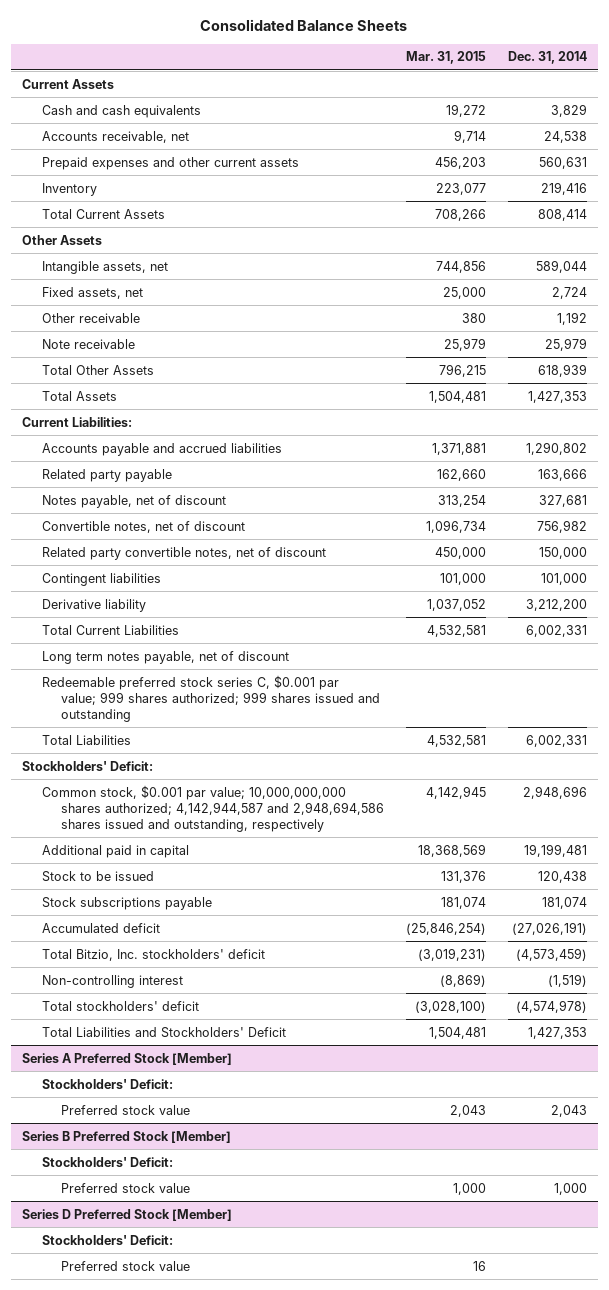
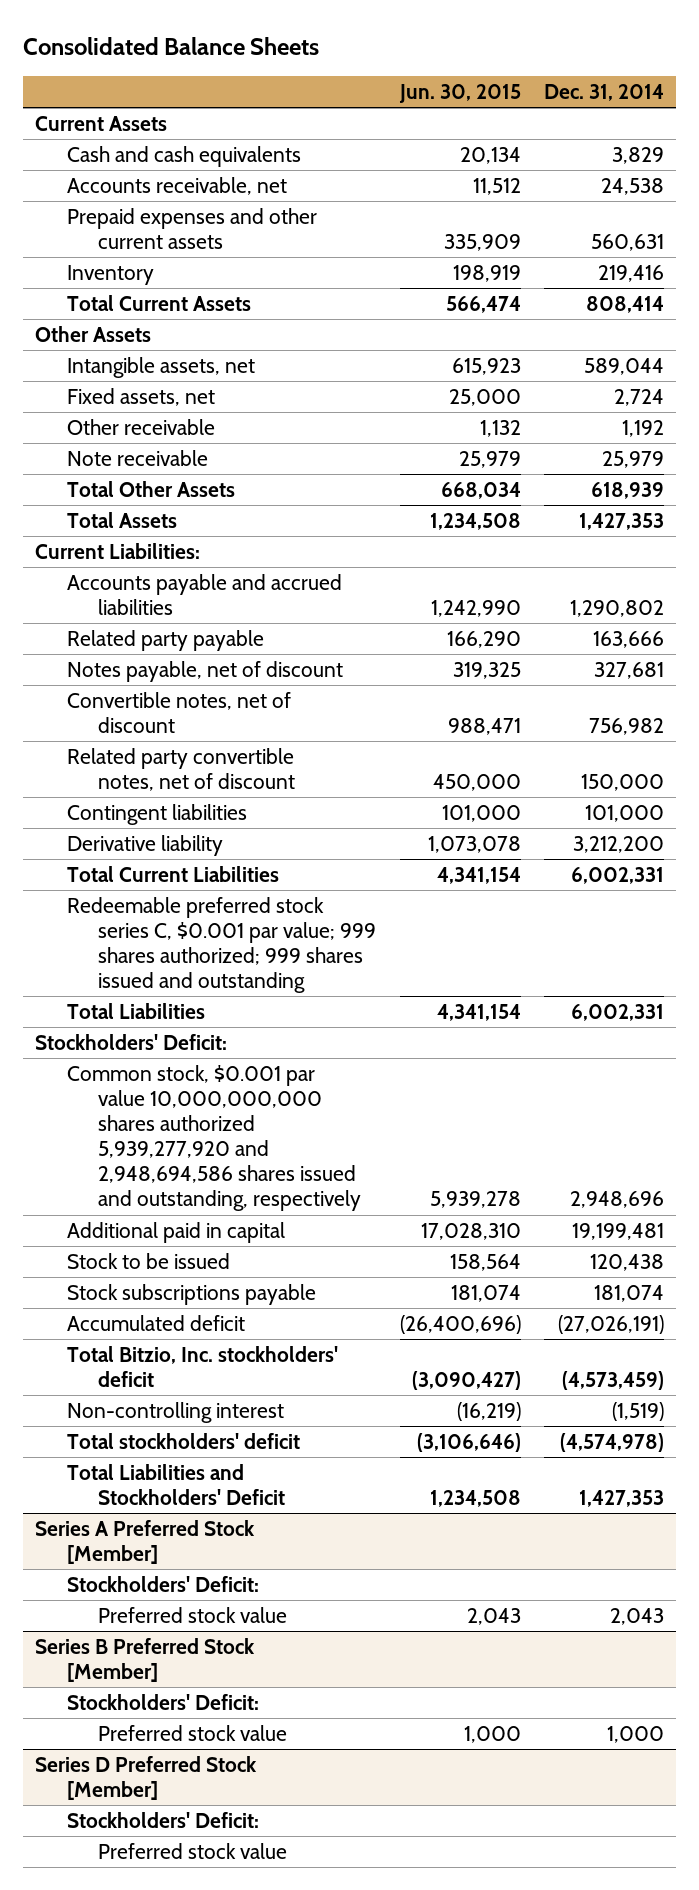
- | Mar. 31, 2015 | Dec. 31, 2014
+ | Jun. 30, 2015 | Dec. 31, 2014
- Long term notes payable, net of discount
- Common stock, $0.001 par value; 10,000,000,000 shares authorized; 4,142,944,587 and 2,948,694,586 shares issued and outstanding, respectively | 4,142,945 | 2,948,696
+ Common stock, $0.001 par value 10,000,000,000 shares authorized 5,939,277,920 and 2,948,694,586 shares issued and outstanding, respectively | 5,939,278 | 2,948,696

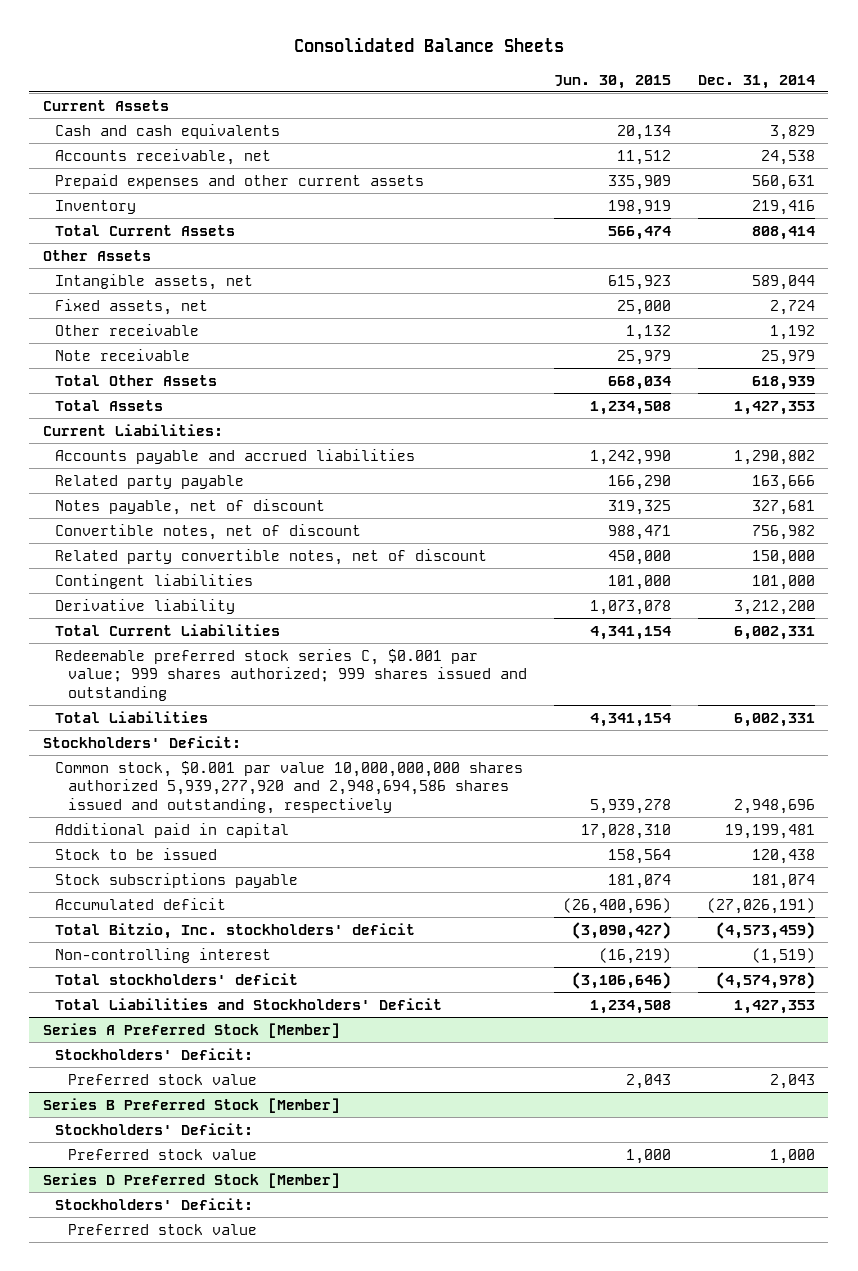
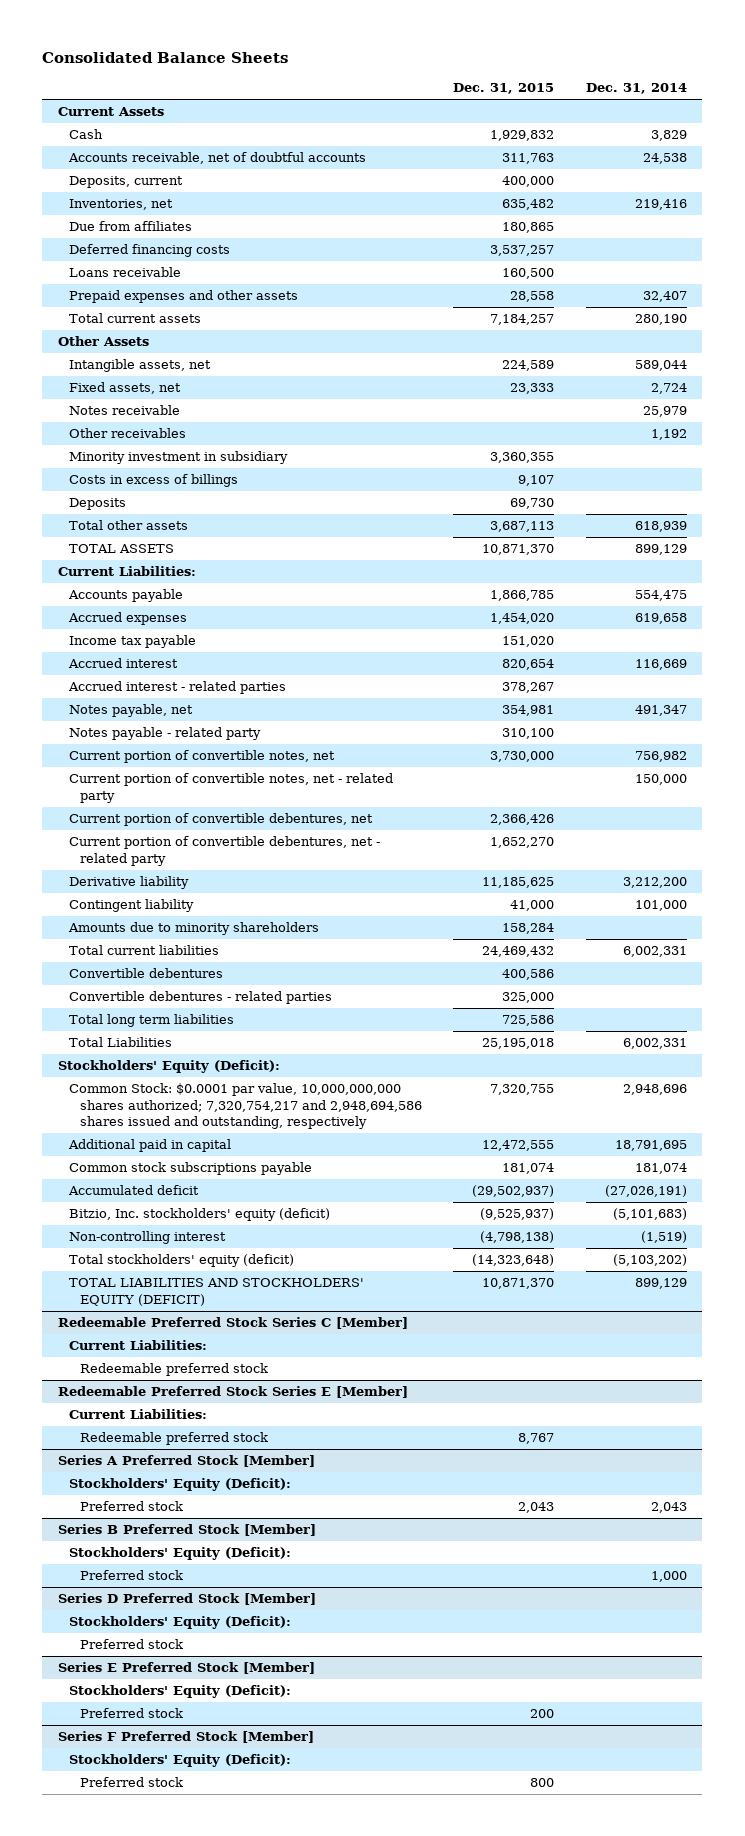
- | Jun. 30, 2015 | Dec. 31, 2014
+ | Dec. 31, 2015 | Dec. 31, 2014
- Cash and cash equivalents | 20,134 | 3,829
- Accounts receivable, net | 11,512 | 24,538
- Prepaid expenses and other current assets | 335,909 | 560,631
- Inventory | 198,919 | 219,416
- Total Current Assets | 566,474 | 808,414
+ Cash | 1,929,832 | 3,829
+ Accounts receivable, net of doubtful accounts | 311,763 | 24,538
+ Deposits, current | 400,000 |
+ Inventories, net | 635,482 | 219,416
+ Due from affiliates | 180,865 |
+ Deferred financing costs | 3,537,257 |
+ Loans receivable | 160,500 |
+ Prepaid expenses and other assets | 28,558 | 32,407
+ Total current assets | 7,184,257 | 280,190
- Other receivable | 1,132 | 1,192
- Note receivable | 25,979 | 25,979
- Total Other Assets | 668,034 | 618,939
- Total Assets | 1,234,508 | 1,427,353
+ Notes receivable | | 25,979
+ Other receivables | | 1,192
+ Minority investment in subsidiary | 3,360,355 |
+ Costs in excess of billings | 9,107 |
+ Deposits | 69,730 |
+ Total other assets | 3,687,113 | 618,939
+ TOTAL ASSETS | 10,871,370 | 899,129
- Accounts payable and accrued liabilities | 1,242,990 | 1,290,802
- Related party payable | 166,290 | 163,666
- Notes payable, net of discount | 319,325 | 327,681
- Convertible notes, net of discount | 988,471 | 756,982
- Related party convertible notes, net of discount | 450,000 | 150,000
- Contingent liabilities | 101,000 | 101,000
+ Accounts payable | 1,866,785 | 554,475
+ Accrued expenses | 1,454,020 | 619,658
+ Income tax payable | 151,020 |
+ Accrued interest | 820,654 | 116,669
+ Accrued interest - related parties | 378,267 |
+ Notes payable, net | 354,981 | 491,347
+ Notes payable - related party | 310,100 |
+ Current portion of convertible notes, net | 3,730,000 | 756,982
+ Current portion of convertible notes, net - related party | | 150,000
+ Current portion of convertible debentures, net | 2,366,426 |
+ Current portion of convertible debentures, net - related party | 1,652,270 |
- Total Current Liabilities | 4,341,154 | 6,002,331
- Redeemable preferred stock series C, $0.001 par value; 999 shares authorized; 999 shares issued and outstanding
+ Contingent liability | 41,000 | 101,000
+ Amounts due to minority shareholders | 158,284 |
+ Total current liabilities | 24,469,432 | 6,002,331
+ Convertible debentures | 400,586 |
+ Convertible debentures - related parties | 325,000 |
+ Total long term liabilities | 725,586 |
- Stockholders' Deficit:
- Common stock, $0.001 par value 10,000,000,000 shares authorized 5,939,277,920 and 2,948,694,586 shares issued and outstanding, respectively | 5,939,278 | 2,948,696
- Additional paid in capital | 17,028,310 | 19,199,481
- Stock to be issued | 158,564 | 120,438
- Stock subscriptions payable | 181,074 | 181,074
+ Stockholders' Equity (Deficit):
+ Common Stock: $0.0001 par value, 10,000,000,000 shares authorized; 7,320,754,217 and 2,948,694,586 shares issued and outstanding, respectively | 7,320,755 | 2,948,696
+ Additional paid in capital | 12,472,555 | 18,791,695
+ Common stock subscriptions payable | 181,074 | 181,074
- Total Bitzio, Inc. stockholders' deficit | (3,090,427) | (4,573,459)
+ Bitzio, Inc. stockholders' equity (deficit) | (9,525,937) | (5,101,683)
- Total stockholders' deficit | (3,106,646) | (4,574,978)
- Total Liabilities and Stockholders' Deficit | 1,234,508 | 1,427,353
+ Total stockholders' equity (deficit) | (14,323,648) | (5,103,202)
+ TOTAL LIABILITIES AND STOCKHOLDERS' EQUITY (DEFICIT) | 10,871,370 | 899,129
+ Redeemable Preferred Stock Series C [Member]
+ Current Liabilities:
+ Redeemable preferred stock
+ Redeemable Preferred Stock Series E [Member]
+ Current Liabilities:
+ Redeemable preferred stock | 8,767 |
@ Series A Preferred Stock [Member]
- Stockholders' Deficit:
- Preferred stock value | 2,043 | 2,043
+ Stockholders' Equity (Deficit):
+ Preferred stock | 2,043 | 2,043
@ Series B Preferred Stock [Member]
- Stockholders' Deficit:
- Preferred stock value | 1,000 | 1,000
+ Stockholders' Equity (Deficit):
+ Preferred stock | | 1,000
@ Series D Preferred Stock [Member]
- Stockholders' Deficit:
- Preferred stock value
+ Stockholders' Equity (Deficit):
+ Preferred stock
+ Series E Preferred Stock [Member]
+ Stockholders' Equity (Deficit):
+ Preferred stock | 200 |
+ Series F Preferred Stock [Member]
+ Stockholders' Equity (Deficit):
+ Preferred stock | 800 |

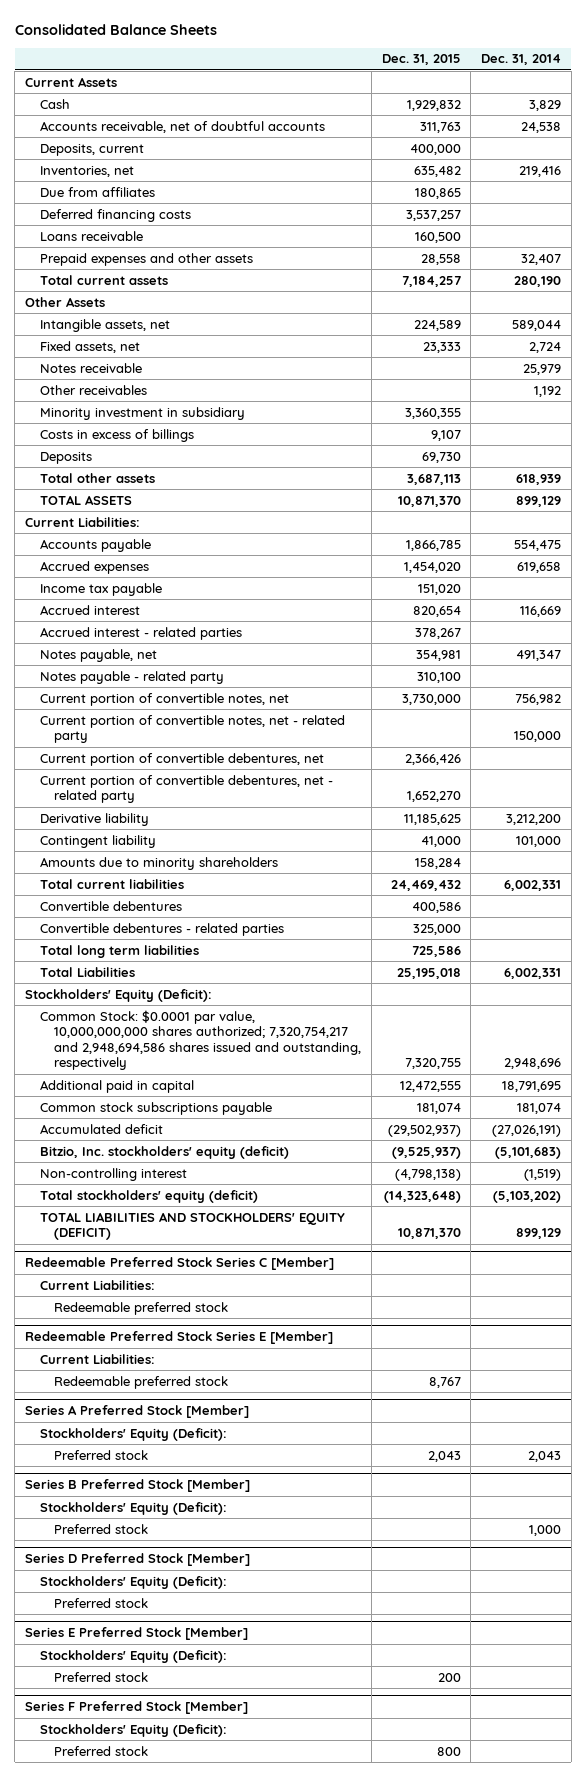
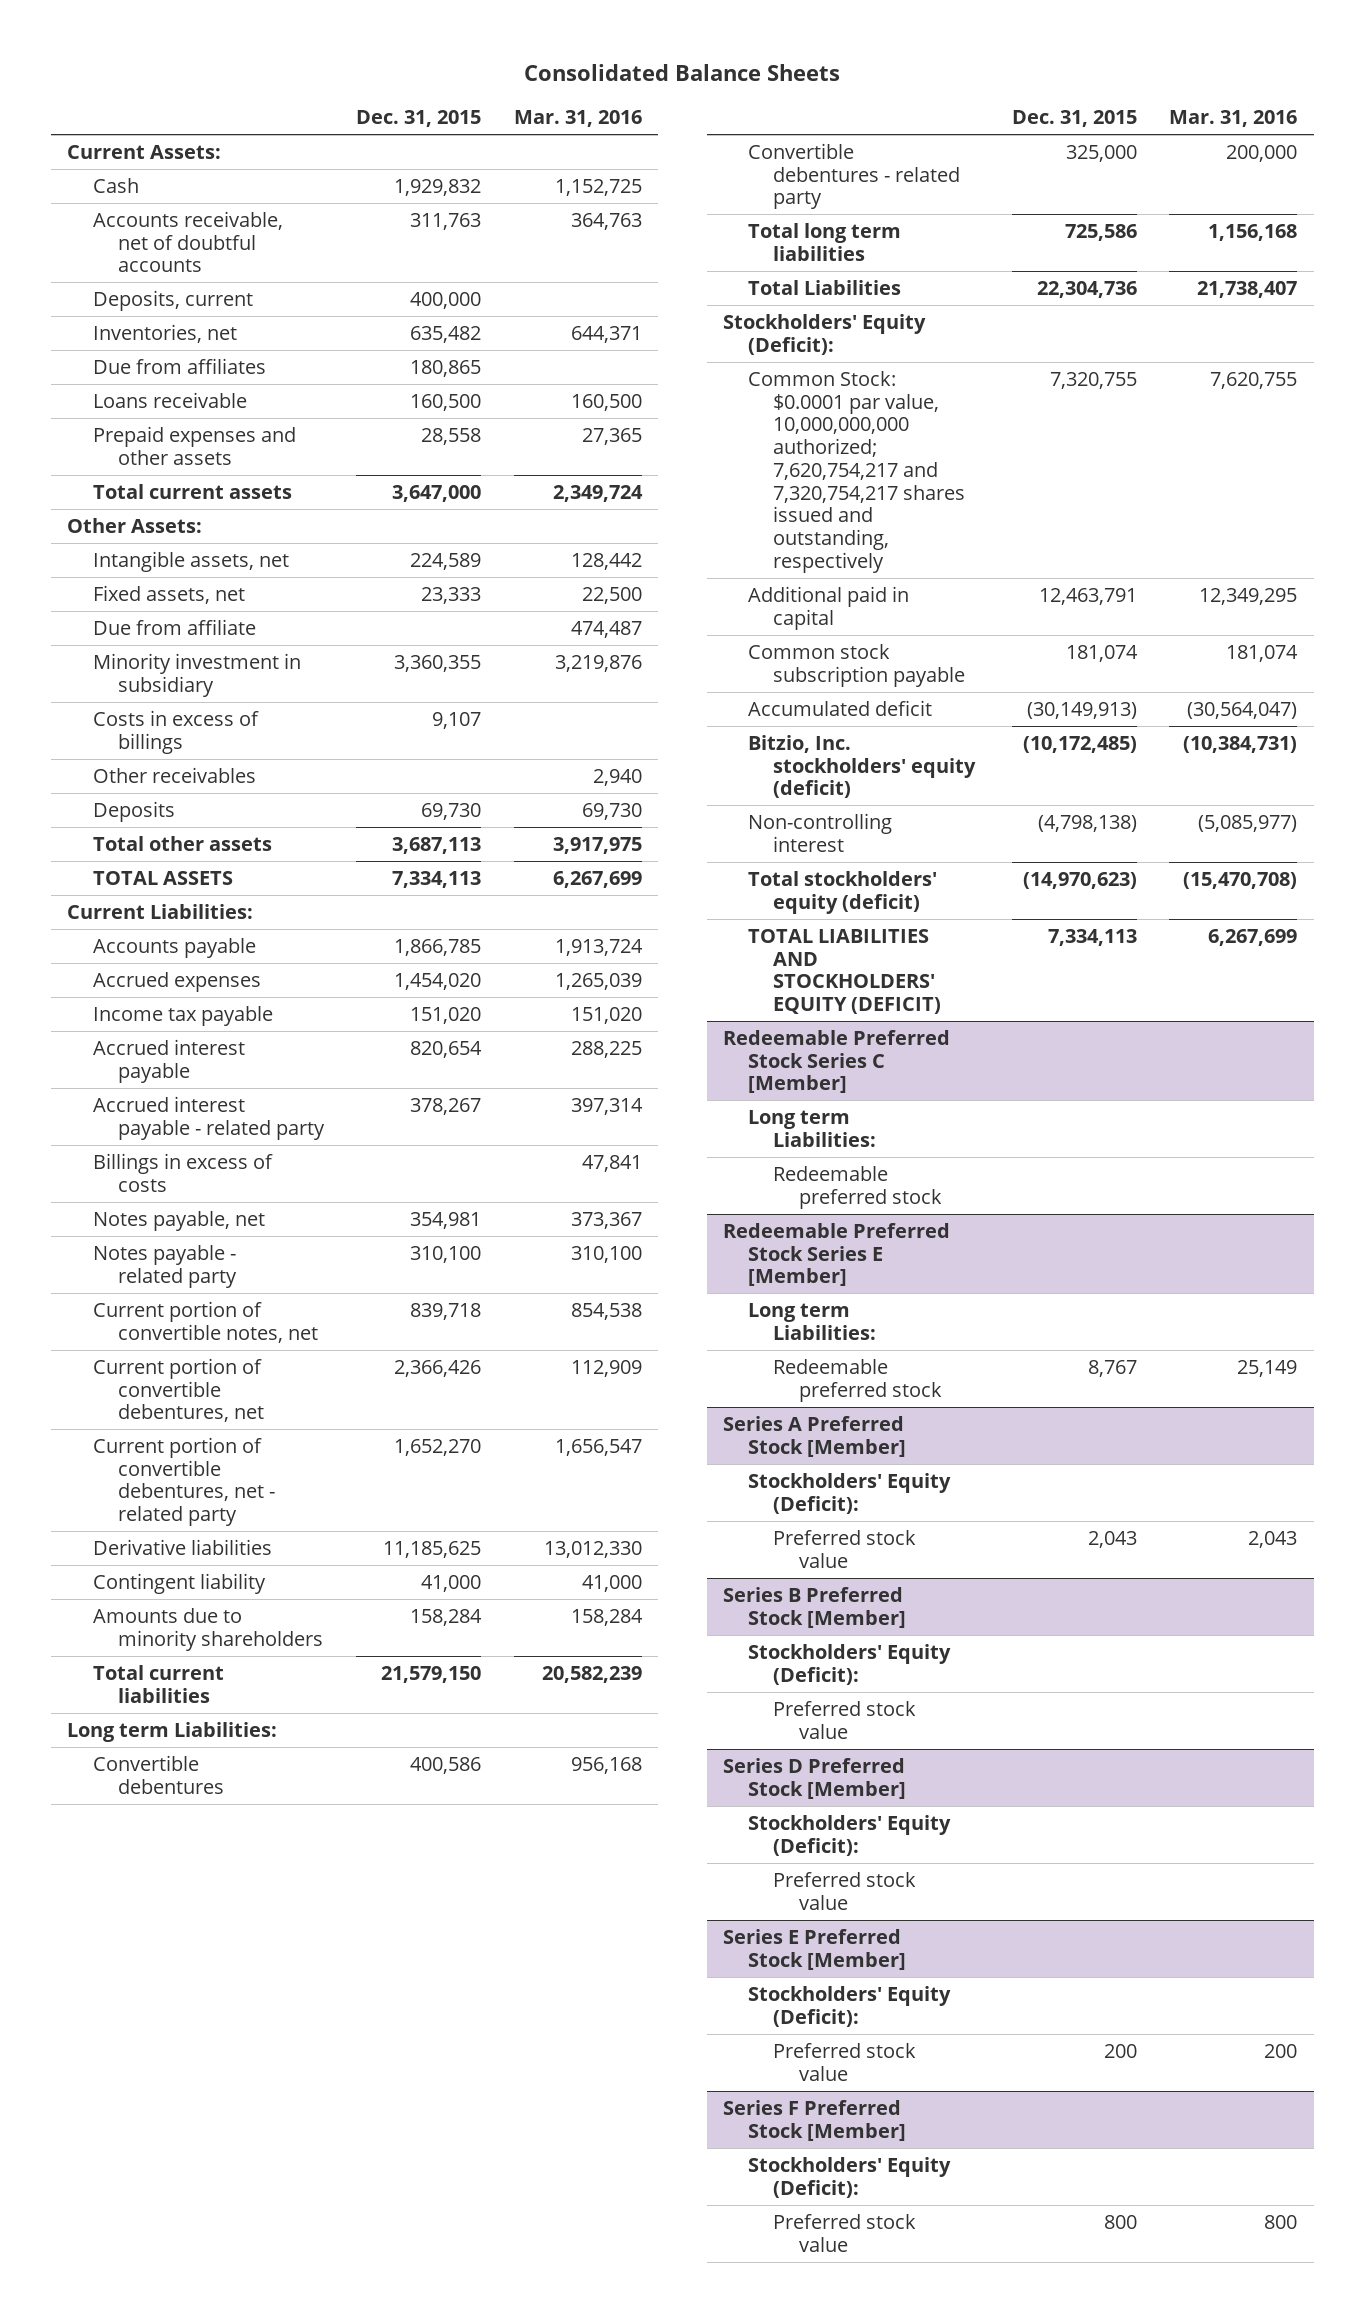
- | Dec. 31, 2015 | Dec. 31, 2014
+ | Dec. 31, 2015 | Mar. 31, 2016
- Current Assets
+ Current Assets:
- Deferred financing costs | 3,537,257 |
- Total current assets | 7,184,257 | 280,190
- Other Assets
+ Total current assets | 3,647,000 | 2,349,724
+ Other Assets:
- Notes receivable | | 25,979
+ Due from affiliate | | 474,487
moved down: Other receivables | | 2,940
- TOTAL ASSETS | 10,871,370 | 899,129
+ TOTAL ASSETS | 7,334,113 | 6,267,699
- Accrued interest | 820,654 | 116,669
- Accrued interest - related parties | 378,267 |
+ Accrued interest payable | 820,654 | 288,225
+ Accrued interest payable - related party | 378,267 | 397,314
+ Billings in excess of costs | | 47,841
- Current portion of convertible notes, net | 3,730,000 | 756,982
- Current portion of convertible notes, net - related party | | 150,000
+ Current portion of convertible notes, net | 839,718 | 854,538
- Derivative liability | 11,185,625 | 3,212,200
+ Derivative liabilities | 11,185,625 | 13,012,330
- Total current liabilities | 24,469,432 | 6,002,331
+ Total current liabilities | 21,579,150 | 20,582,239
+ Long term Liabilities:
- Convertible debentures - related parties | 325,000 |
+ Convertible debentures - related party | 325,000 | 200,000
- Total Liabilities | 25,195,018 | 6,002,331
+ Total Liabilities | 22,304,736 | 21,738,407
- Common Stock: $0.0001 par value, 10,000,000,000 shares authorized; 7,320,754,217 and 2,948,694,586 shares issued and outstanding, respectively | 7,320,755 | 2,948,696
- Additional paid in capital | 12,472,555 | 18,791,695
- Common stock subscriptions payable | 181,074 | 181,074
- Accumulated deficit | (29,502,937) | (27,026,191)
- Bitzio, Inc. stockholders' equity (deficit) | (9,525,937) | (5,101,683)
+ Common Stock: $0.0001 par value, 10,000,000,000 authorized; 7,620,754,217 and 7,320,754,217 shares issued and outstanding, respectively | 7,320,755 | 7,620,755
+ Additional paid in capital | 12,463,791 | 12,349,295
+ Common stock subscription payable | 181,074 | 181,074
+ Accumulated deficit | (30,149,913) | (30,564,047)
+ Bitzio, Inc. stockholders' equity (deficit) | (10,172,485) | (10,384,731)
- Total stockholders' equity (deficit) | (14,323,648) | (5,103,202)
- TOTAL LIABILITIES AND STOCKHOLDERS' EQUITY (DEFICIT) | 10,871,370 | 899,129
+ Total stockholders' equity (deficit) | (14,970,623) | (15,470,708)
+ TOTAL LIABILITIES AND STOCKHOLDERS' EQUITY (DEFICIT) | 7,334,113 | 6,267,699
@ Redeemable Preferred Stock Series C [Member]
- Current Liabilities:
+ Long term Liabilities:
@ Redeemable Preferred Stock Series E [Member]
- Current Liabilities:
+ Long term Liabilities:
@ Series A Preferred Stock [Member]
- Preferred stock | 2,043 | 2,043
+ Preferred stock value | 2,043 | 2,043
@ Series B Preferred Stock [Member]
- Preferred stock | | 1,000
+ Preferred stock value
@ Series D Preferred Stock [Member]
- Preferred stock
+ Preferred stock value
@ Series E Preferred Stock [Member]
- Preferred stock | 200 |
+ Preferred stock value | 200 | 200
@ Series F Preferred Stock [Member]
- Preferred stock | 800 |
+ Preferred stock value | 800 | 800

